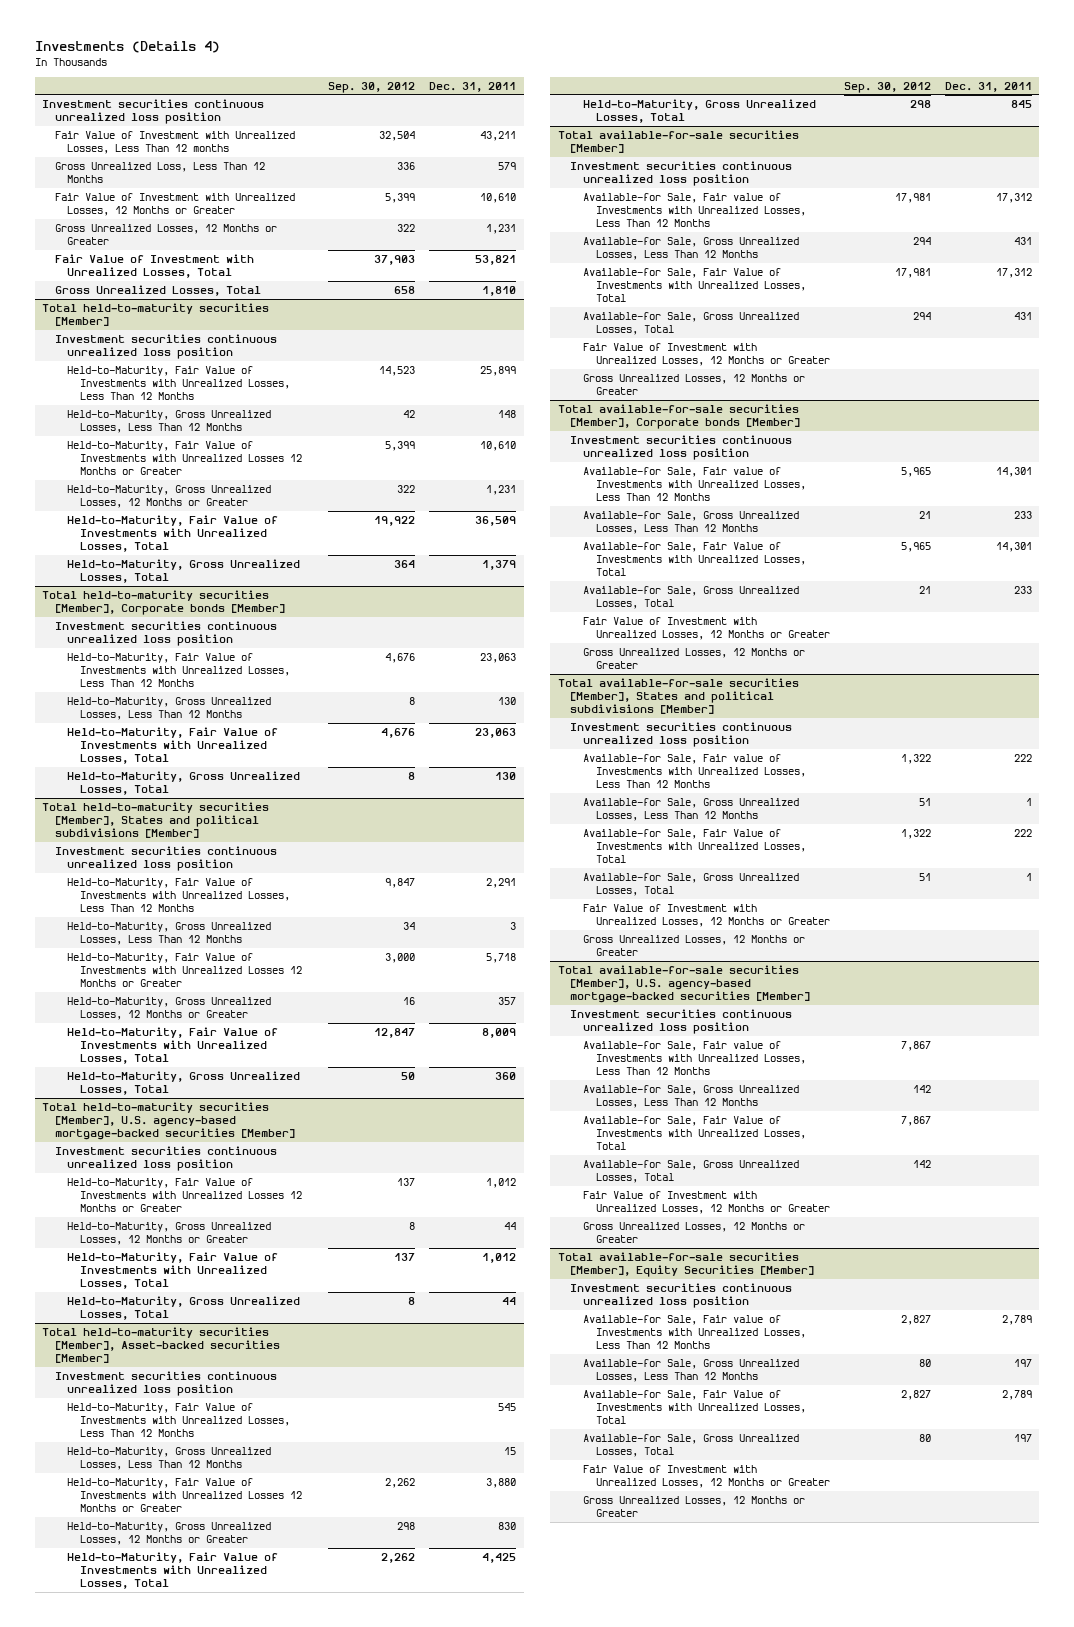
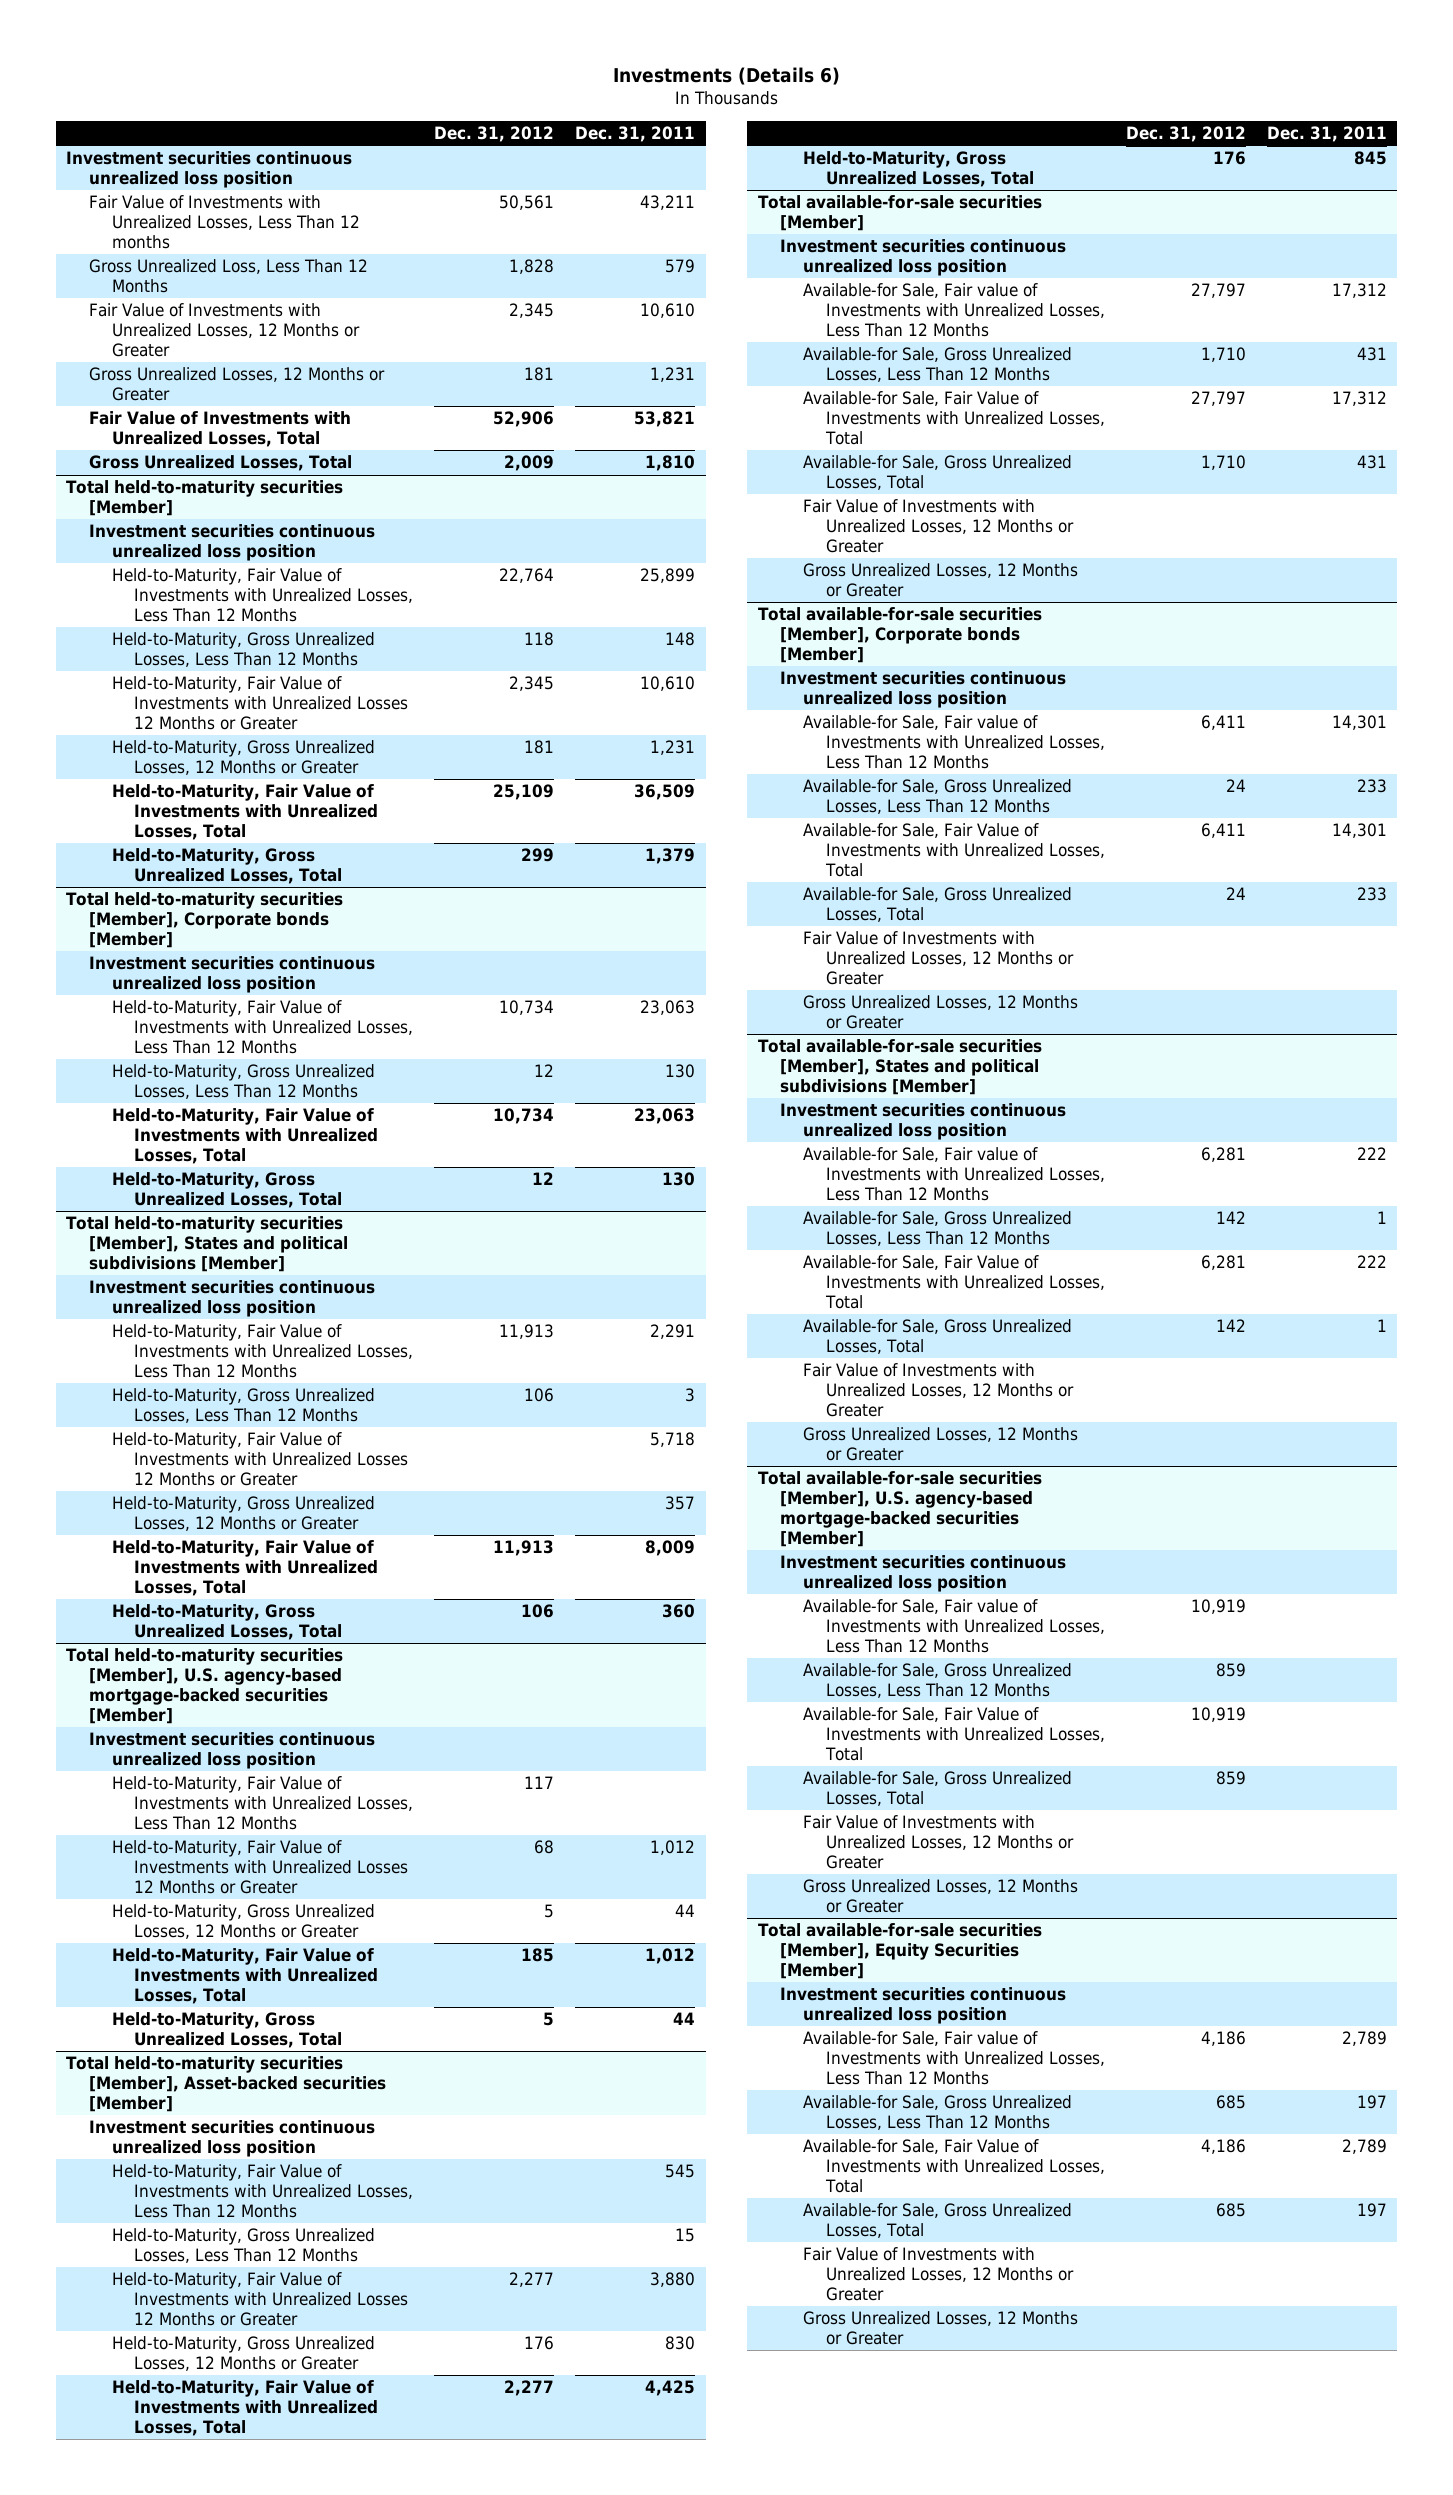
- Investments (Details 4)
+ Investments (Details 6)
- | Sep. 30, 2012 | Dec. 31, 2011
+ | Dec. 31, 2012 | Dec. 31, 2011
- Fair Value of Investment with Unrealized Losses, Less Than 12 months | 32,504 | 43,211
+ Fair Value of Investments with Unrealized Losses, Less Than 12 months | 50,561 | 43,211
- Fair Value of Investment with Unrealized Losses, 12 Months or Greater | 5,399 | 10,610
+ Fair Value of Investments with Unrealized Losses, 12 Months or Greater | 2,345 | 10,610
- Fair Value of Investment with Unrealized Losses, Total | 37,903 | 53,821
+ Fair Value of Investments with Unrealized Losses, Total | 52,906 | 53,821
@ Total held-to-maturity securities [Member], U.S. agency-based mortgage-backed securities [Member]
+ Held-to-Maturity, Fair Value of Investments with Unrealized Losses, Less Than 12 Months | 117 |
@ Total available-for-sale securities [Member]
- Fair Value of Investment with Unrealized Losses, 12 Months or Greater
+ Fair Value of Investments with Unrealized Losses, 12 Months or Greater
@ Total available-for-sale securities [Member], Corporate bonds [Member]
- Fair Value of Investment with Unrealized Losses, 12 Months or Greater
+ Fair Value of Investments with Unrealized Losses, 12 Months or Greater
@ Total available-for-sale securities [Member], States and political subdivisions [Member]
- Fair Value of Investment with Unrealized Losses, 12 Months or Greater
+ Fair Value of Investments with Unrealized Losses, 12 Months or Greater
@ Total available-for-sale securities [Member], U.S. agency-based mortgage-backed securities [Member]
- Fair Value of Investment with Unrealized Losses, 12 Months or Greater
+ Fair Value of Investments with Unrealized Losses, 12 Months or Greater
@ Total available-for-sale securities [Member], Equity Securities [Member]
- Fair Value of Investment with Unrealized Losses, 12 Months or Greater
+ Fair Value of Investments with Unrealized Losses, 12 Months or Greater

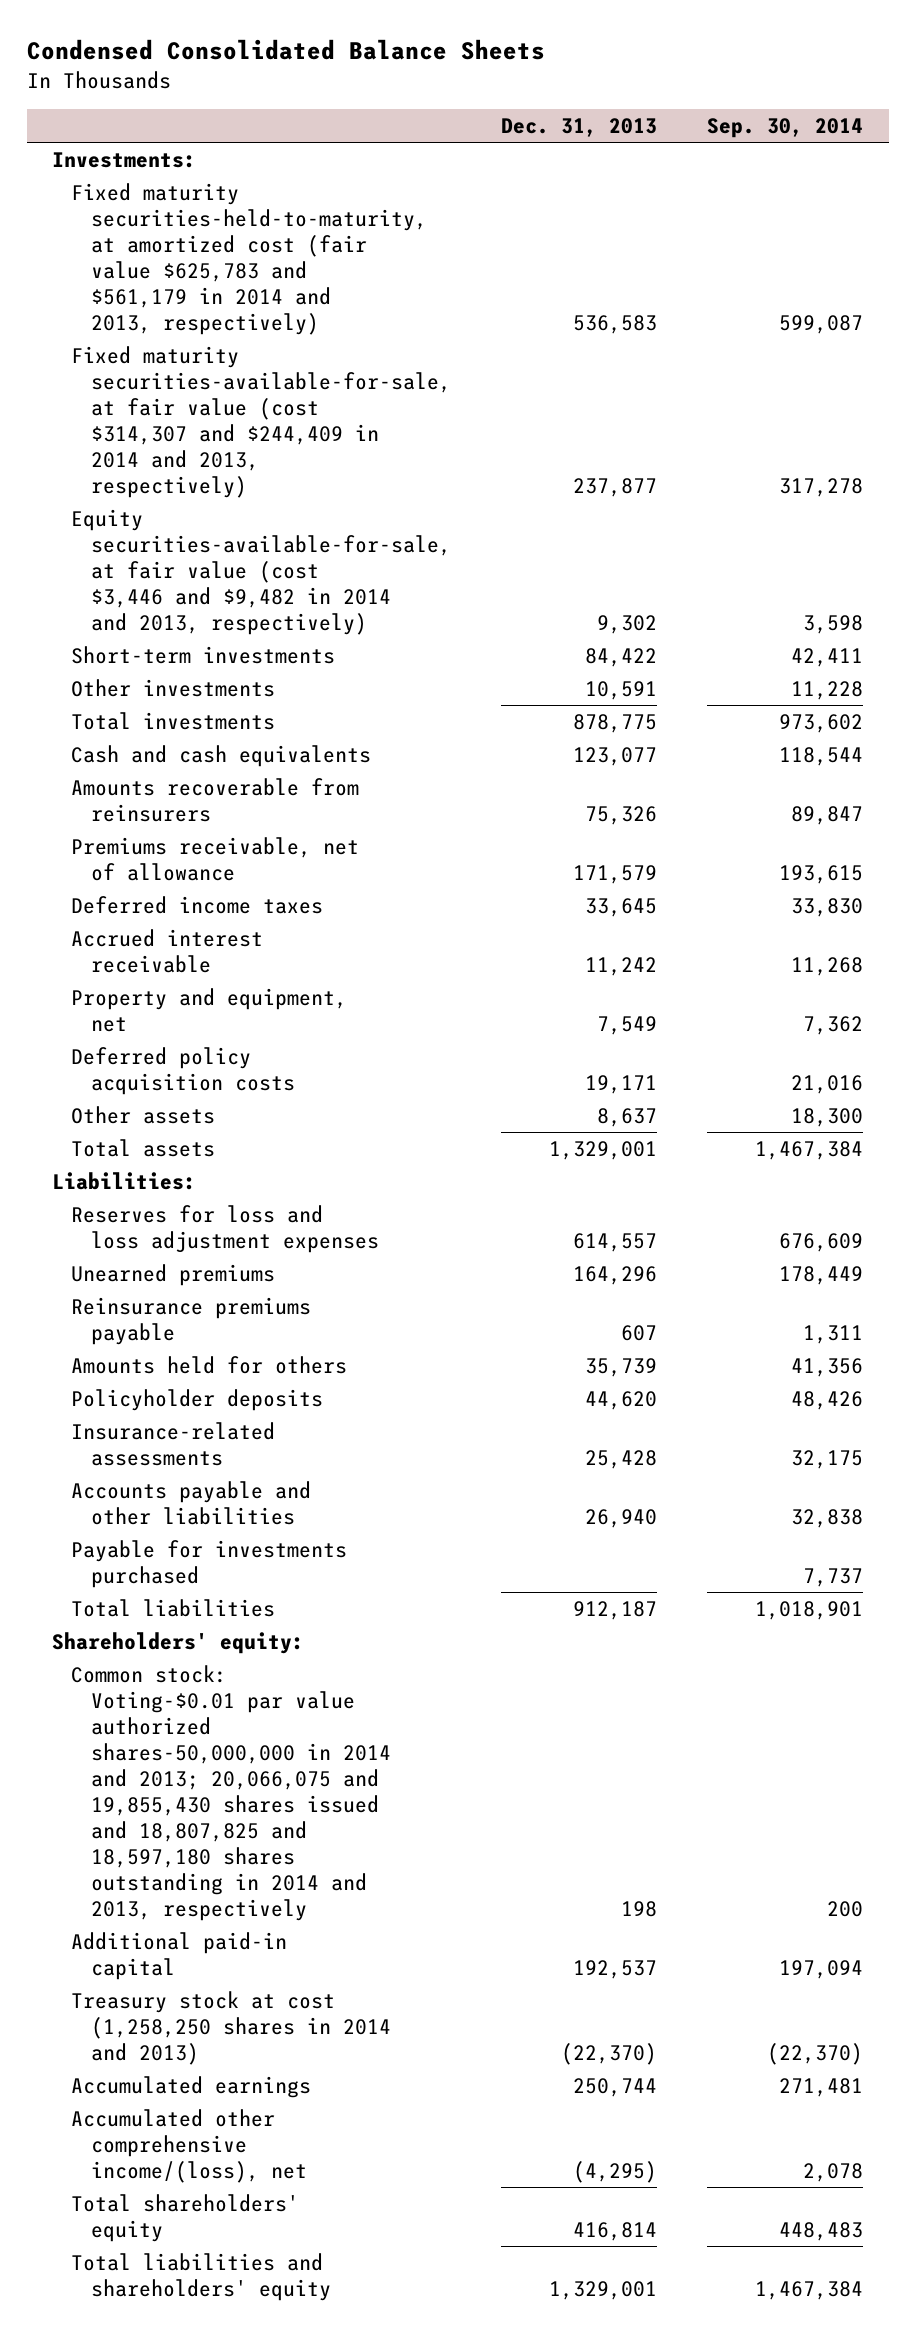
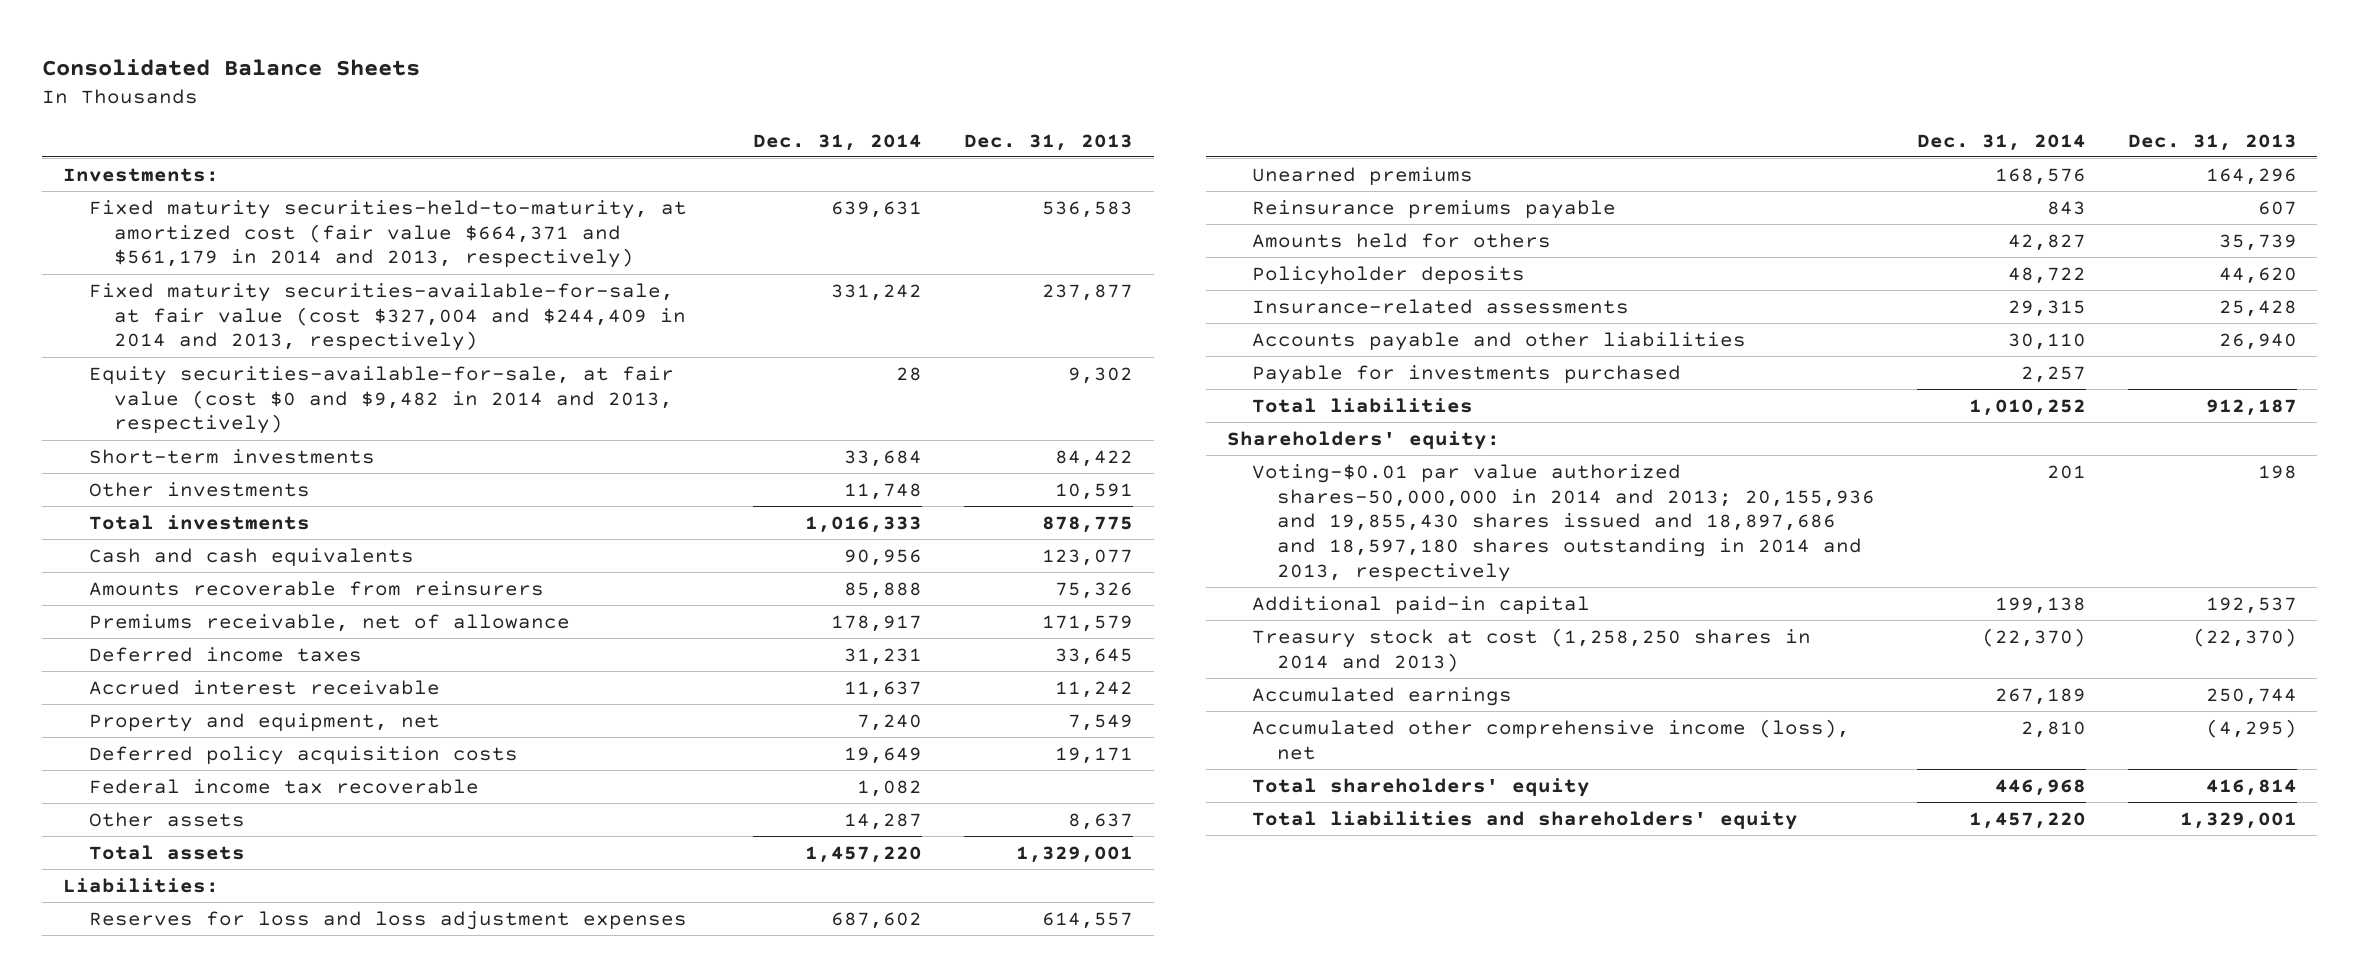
- Condensed Consolidated Balance Sheets
+ Consolidated Balance Sheets
- | Dec. 31, 2013 | Sep. 30, 2014
+ | Dec. 31, 2014 | Dec. 31, 2013
- Fixed maturity securities-held-to-maturity, at amortized cost (fair value $625,783 and $561,179 in 2014 and 2013, respectively) | 536,583 | 599,087
- Fixed maturity securities-available-for-sale, at fair value (cost $314,307 and $244,409 in 2014 and 2013, respectively) | 237,877 | 317,278
- Equity securities-available-for-sale, at fair value (cost $3,446 and $9,482 in 2014 and 2013, respectively) | 9,302 | 3,598
+ Fixed maturity securities-held-to-maturity, at amortized cost (fair value $664,371 and $561,179 in 2014 and 2013, respectively) | 639,631 | 536,583
+ Fixed maturity securities-available-for-sale, at fair value (cost $327,004 and $244,409 in 2014 and 2013, respectively) | 331,242 | 237,877
+ Equity securities-available-for-sale, at fair value (cost $0 and $9,482 in 2014 and 2013, respectively) | 28 | 9,302
+ Federal income tax recoverable | 1,082 |
- Common stock: Voting-$0.01 par value authorized shares-50,000,000 in 2014 and 2013; 20,066,075 and 19,855,430 shares issued and 18,807,825 and 18,597,180 shares outstanding in 2014 and 2013, respectively | 198 | 200
+ Voting-$0.01 par value authorized shares-50,000,000 in 2014 and 2013; 20,155,936 and 19,855,430 shares issued and 18,897,686 and 18,597,180 shares outstanding in 2014 and 2013, respectively | 201 | 198
- Accumulated other comprehensive income/(loss), net | (4,295) | 2,078
+ Accumulated other comprehensive income (loss), net | 2,810 | (4,295)

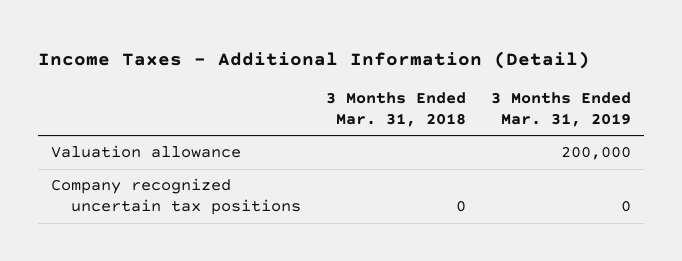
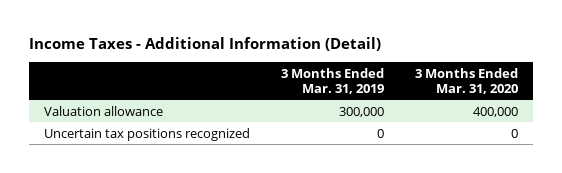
- | 3 Months Ended Mar. 31, 2018 | 3 Months Ended Mar. 31, 2019
+ | 3 Months Ended Mar. 31, 2019 | 3 Months Ended Mar. 31, 2020
- Valuation allowance | | 200,000
- Company recognized uncertain tax positions | 0 | 0
+ Valuation allowance | 300,000 | 400,000
+ Uncertain tax positions recognized | 0 | 0

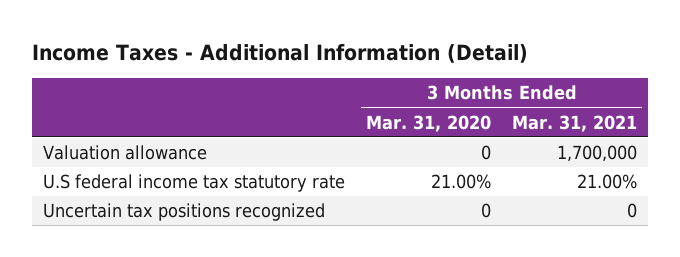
- | 3 Months Ended Mar. 31, 2019 | 3 Months Ended Mar. 31, 2020
+ | 3 Months Ended Mar. 31, 2020 | 3 Months Ended Mar. 31, 2021
- Valuation allowance | 300,000 | 400,000
+ Valuation allowance | 0 | 1,700,000
+ U.S federal income tax statutory rate | 21.00% | 21.00%

